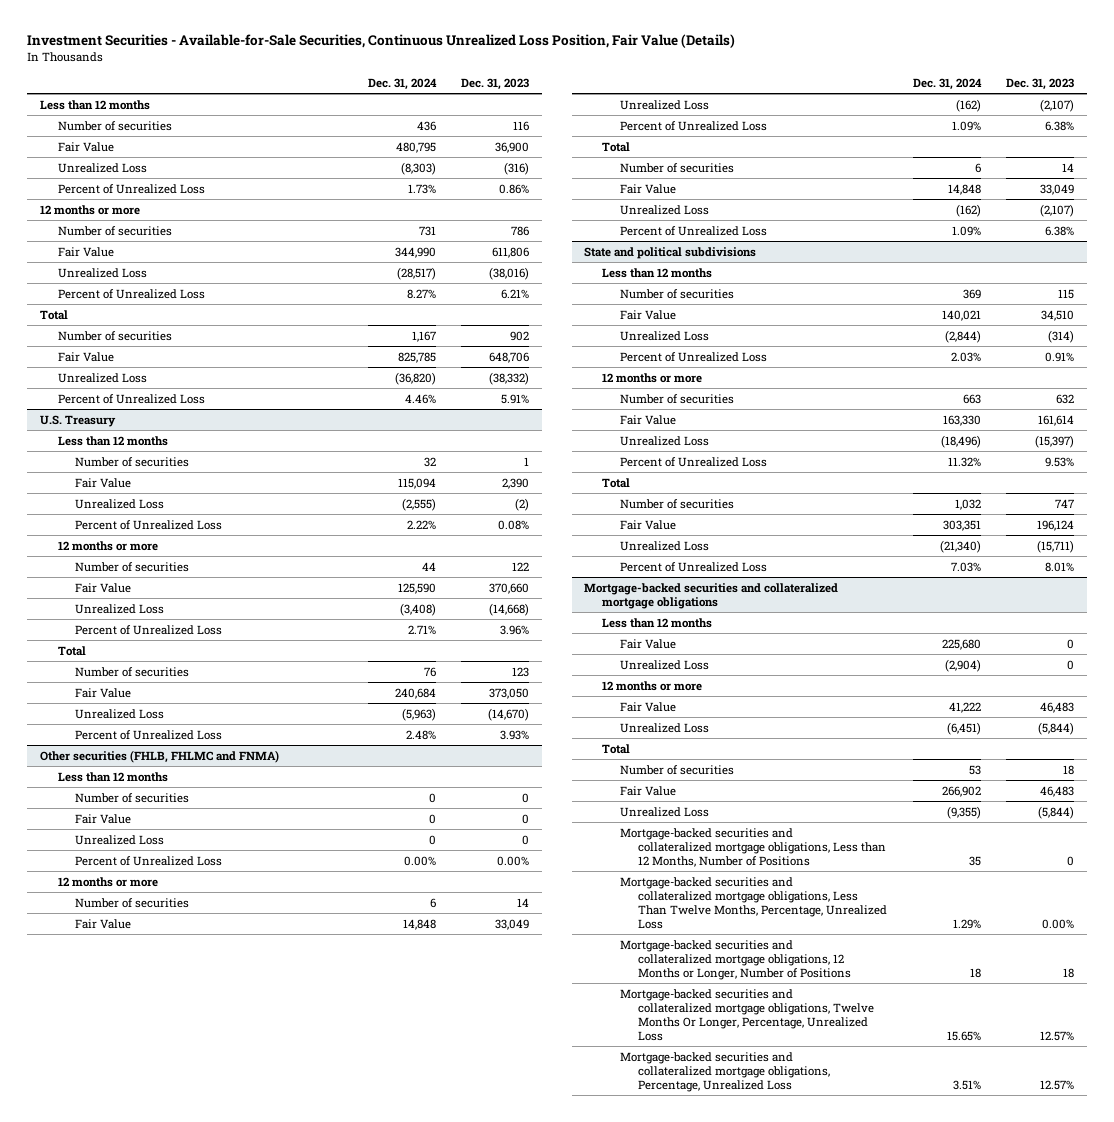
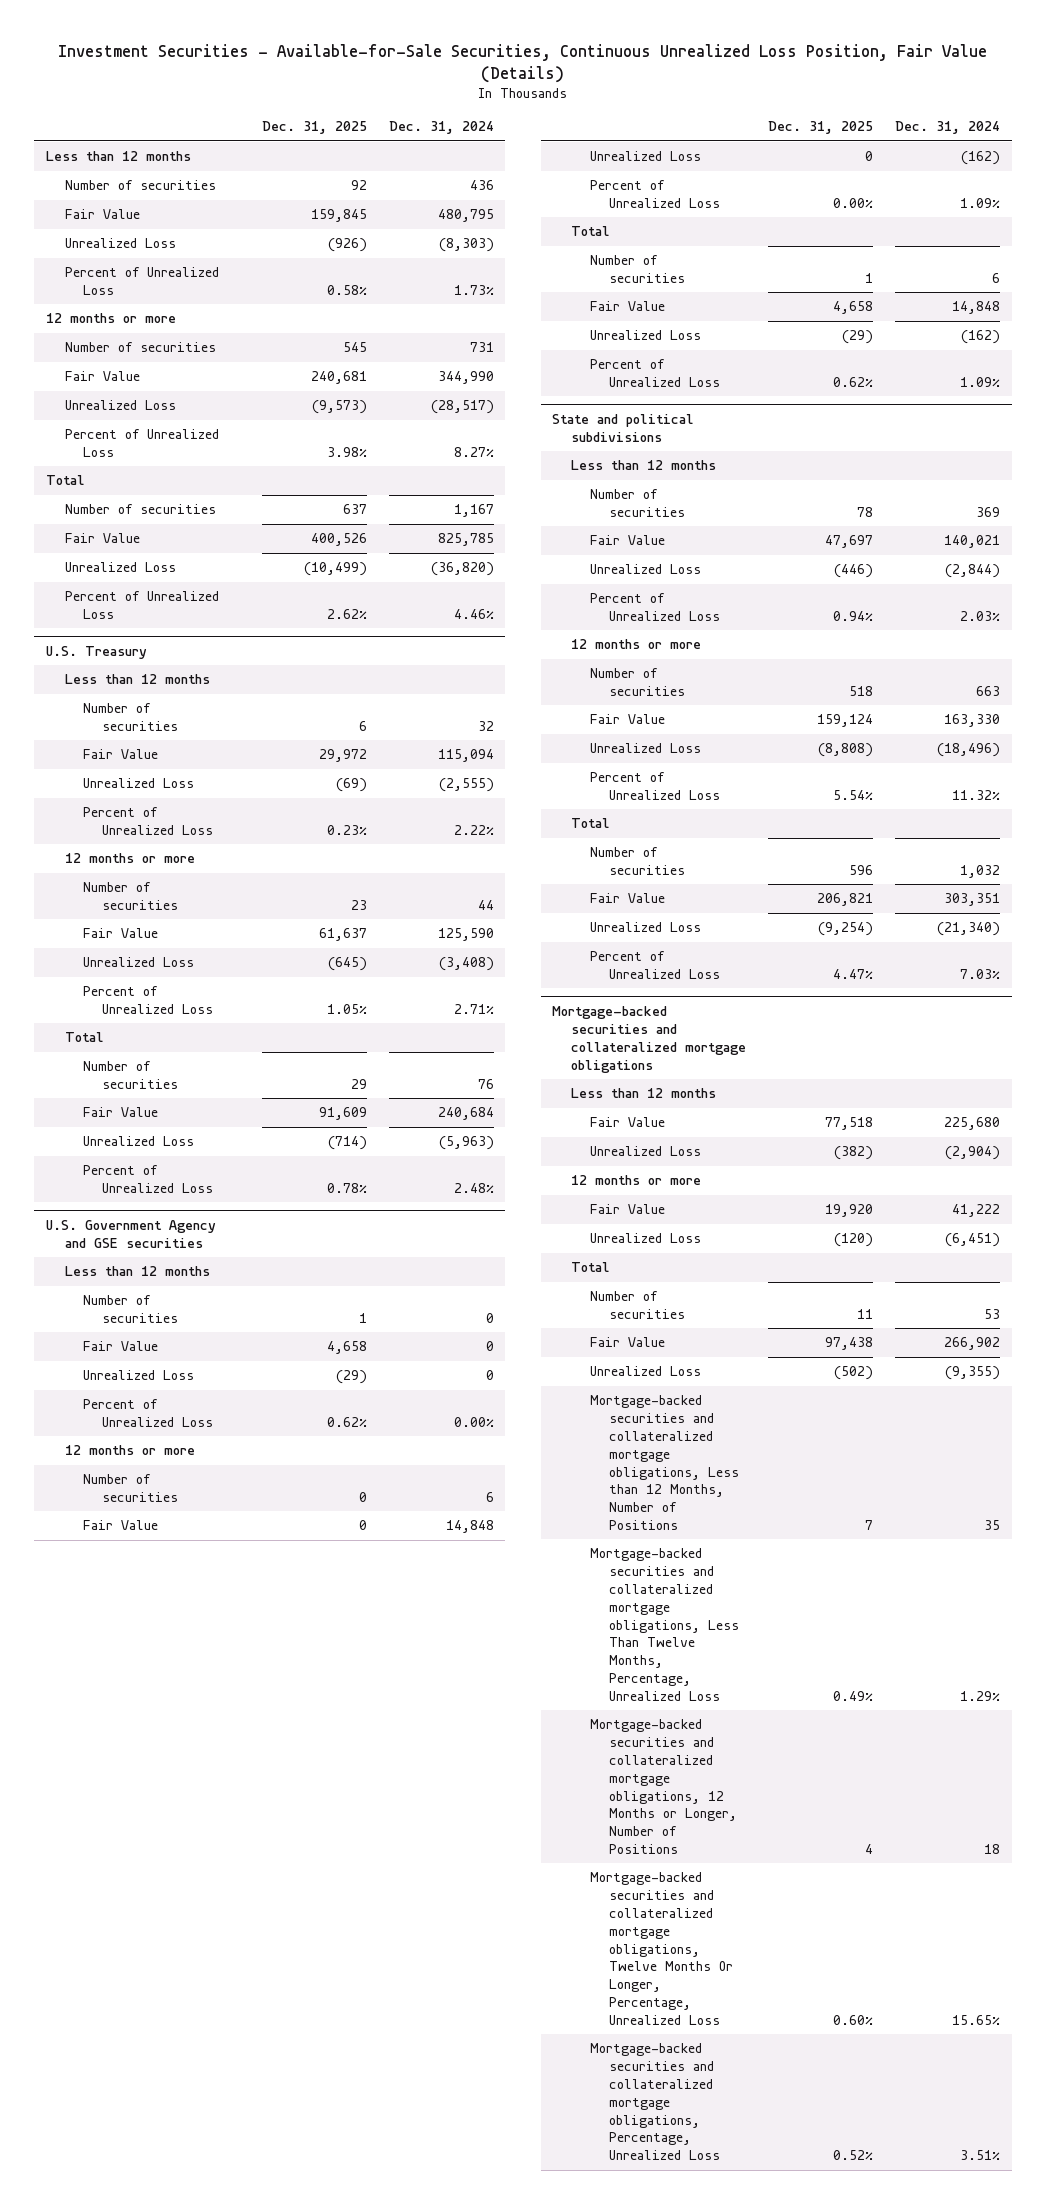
- | Dec. 31, 2024 | Dec. 31, 2023
+ | Dec. 31, 2025 | Dec. 31, 2024
- Other securities (FHLB, FHLMC and FNMA)
+ U.S. Government Agency and GSE securities

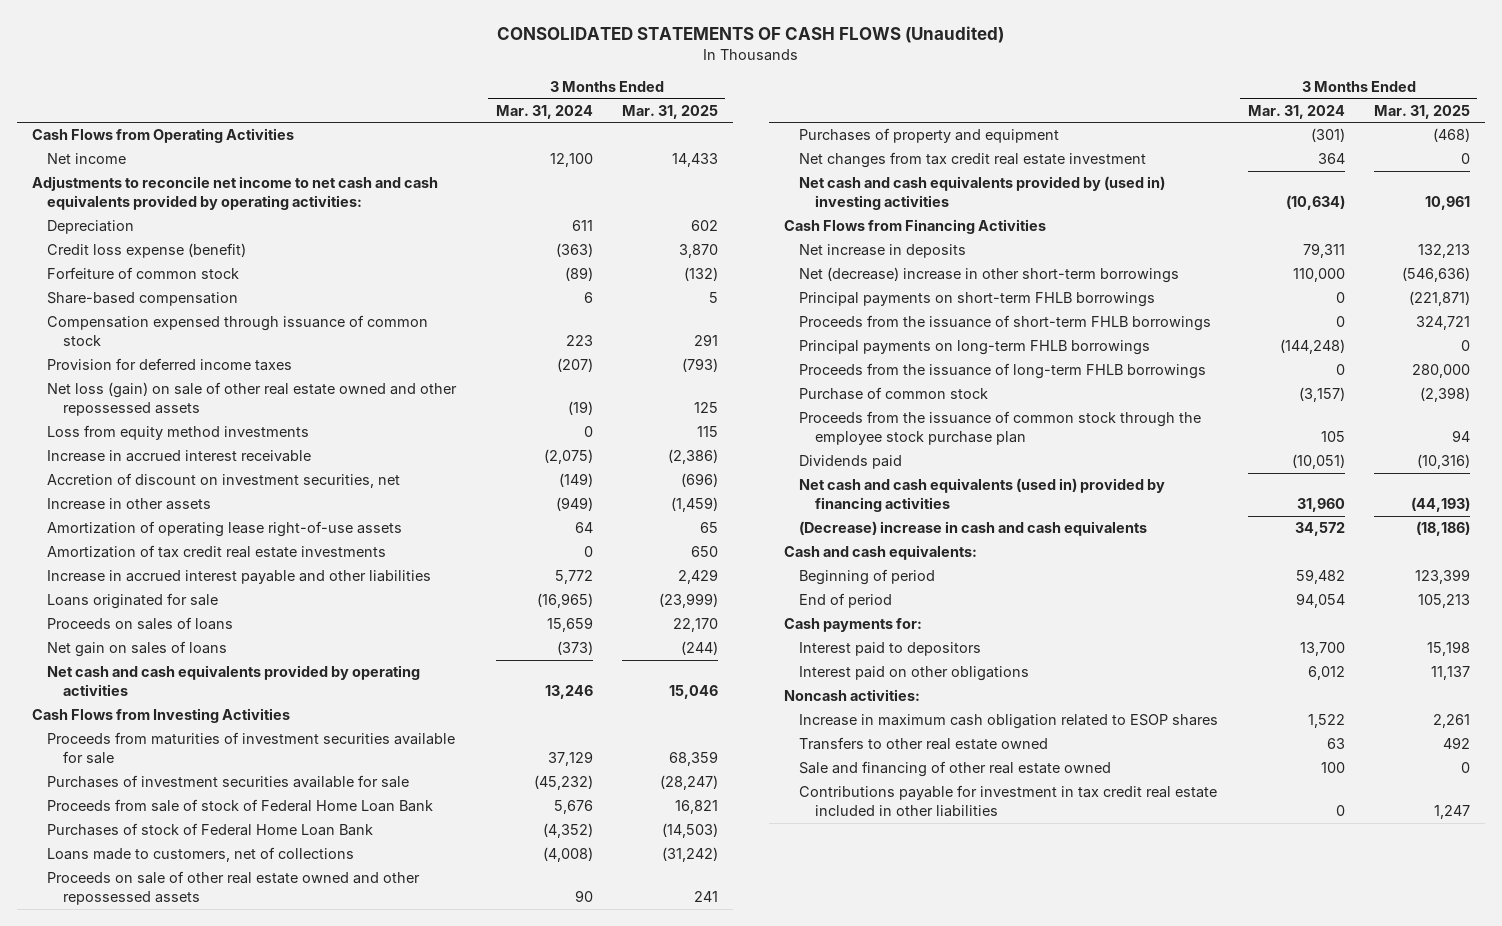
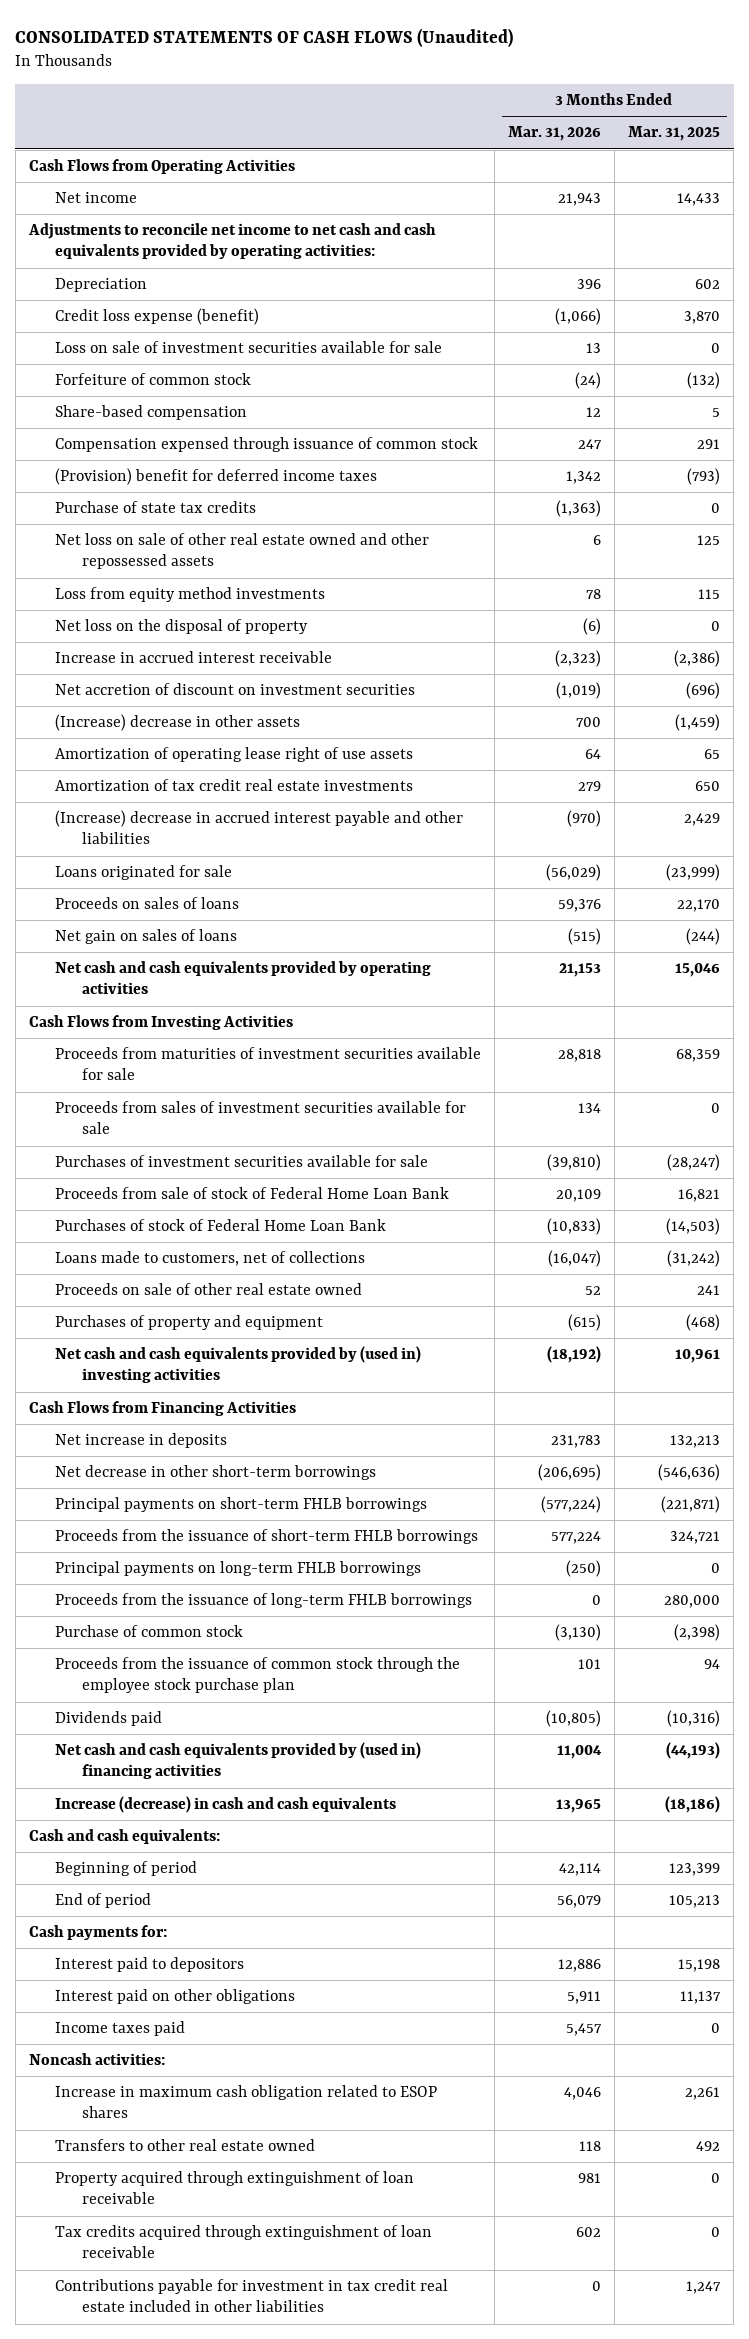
- | 3 Months Ended Mar. 31, 2024 | 3 Months Ended Mar. 31, 2025
+ | 3 Months Ended Mar. 31, 2026 | 3 Months Ended Mar. 31, 2025
+ Loss on sale of investment securities available for sale | 13 | 0
- Provision for deferred income taxes | (207) | (793)
- Net loss (gain) on sale of other real estate owned and other repossessed assets | (19) | 125
+ (Provision) benefit for deferred income taxes | 1,342 | (793)
+ Purchase of state tax credits | (1,363) | 0
+ Net loss on sale of other real estate owned and other repossessed assets | 6 | 125
+ Net loss on the disposal of property | (6) | 0
- Accretion of discount on investment securities, net | (149) | (696)
- Increase in other assets | (949) | (1,459)
- Amortization of operating lease right-of-use assets | 64 | 65
+ Net accretion of discount on investment securities | (1,019) | (696)
+ (Increase) decrease in other assets | 700 | (1,459)
+ Amortization of operating lease right of use assets | 64 | 65
- Increase in accrued interest payable and other liabilities | 5,772 | 2,429
+ (Increase) decrease in accrued interest payable and other liabilities | (970) | 2,429
+ Proceeds from sales of investment securities available for sale | 134 | 0
- Proceeds on sale of other real estate owned and other repossessed assets | 90 | 241
+ Proceeds on sale of other real estate owned | 52 | 241
- Net changes from tax credit real estate investment | 364 | 0
- Net (decrease) increase in other short-term borrowings | 110,000 | (546,636)
+ Net decrease in other short-term borrowings | (206,695) | (546,636)
- Net cash and cash equivalents (used in) provided by financing activities | 31,960 | (44,193)
- (Decrease) increase in cash and cash equivalents | 34,572 | (18,186)
+ Net cash and cash equivalents provided by (used in) financing activities | 11,004 | (44,193)
+ Increase (decrease) in cash and cash equivalents | 13,965 | (18,186)
+ Income taxes paid | 5,457 | 0
- Sale and financing of other real estate owned | 100 | 0
+ Property acquired through extinguishment of loan receivable | 981 | 0
+ Tax credits acquired through extinguishment of loan receivable | 602 | 0

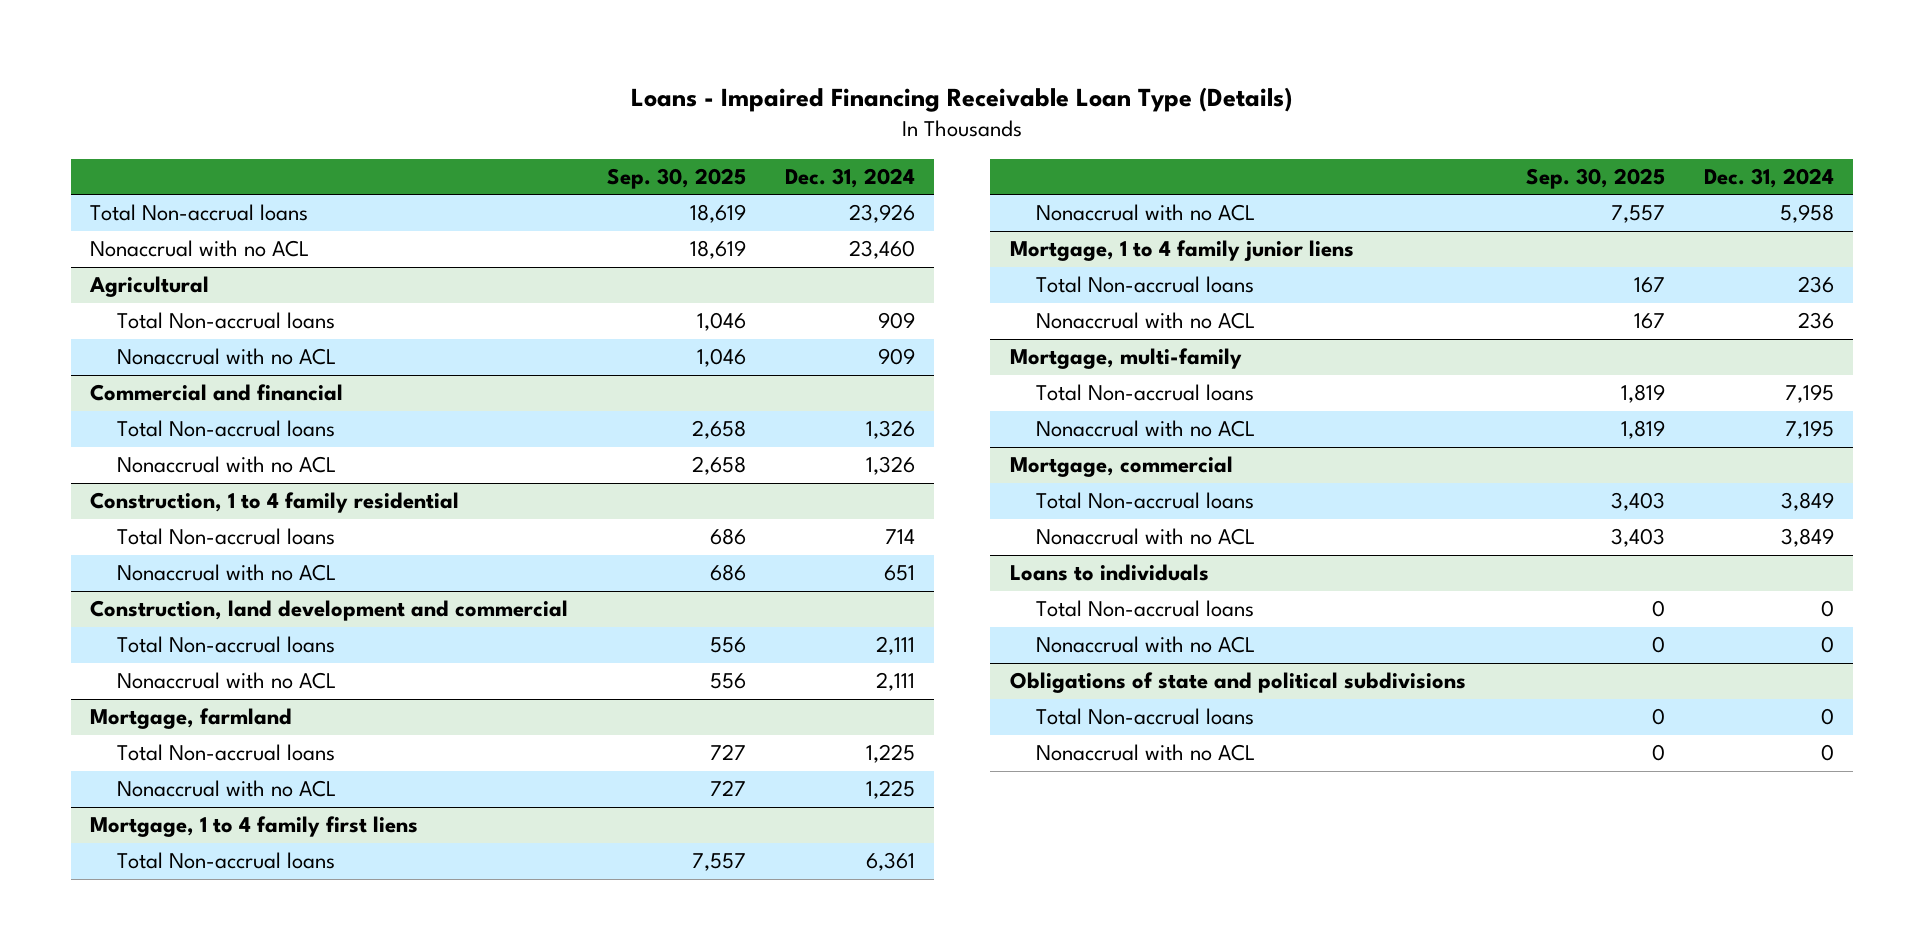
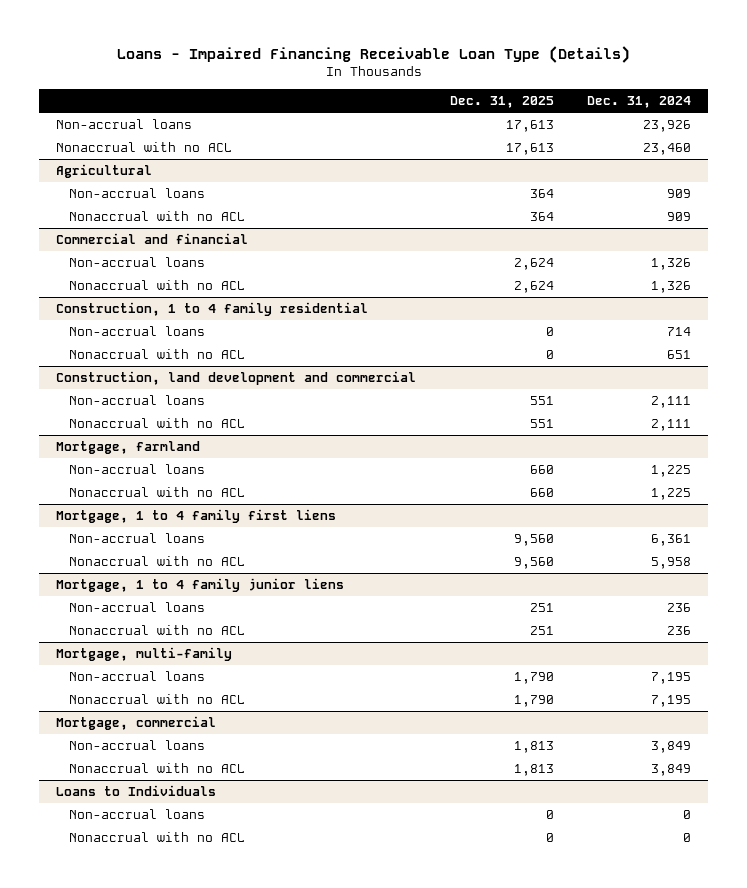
- | Sep. 30, 2025 | Dec. 31, 2024
+ | Dec. 31, 2025 | Dec. 31, 2024
- Total Non-accrual loans | 18,619 | 23,926
+ Non-accrual loans | 17,613 | 23,926
@ Agricultural
- Total Non-accrual loans | 1,046 | 909
+ Non-accrual loans | 364 | 909
@ Commercial and financial
- Total Non-accrual loans | 2,658 | 1,326
+ Non-accrual loans | 2,624 | 1,326
@ Construction, 1 to 4 family residential
- Total Non-accrual loans | 686 | 714
+ Non-accrual loans | 0 | 714
@ Construction, land development and commercial
- Total Non-accrual loans | 556 | 2,111
+ Non-accrual loans | 551 | 2,111
@ Mortgage, farmland
- Total Non-accrual loans | 727 | 1,225
+ Non-accrual loans | 660 | 1,225
@ Mortgage, 1 to 4 family first liens
- Total Non-accrual loans | 7,557 | 6,361
+ Non-accrual loans | 9,560 | 6,361
@ Mortgage, 1 to 4 family junior liens
- Total Non-accrual loans | 167 | 236
+ Non-accrual loans | 251 | 236
@ Mortgage, multi-family
- Total Non-accrual loans | 1,819 | 7,195
+ Non-accrual loans | 1,790 | 7,195
@ Mortgage, commercial
- Total Non-accrual loans | 3,403 | 3,849
+ Non-accrual loans | 1,813 | 3,849
- Loans to individuals
- Total Non-accrual loans | 0 | 0
- Nonaccrual with no ACL | 0 | 0
- Obligations of state and political subdivisions
- Total Non-accrual loans | 0 | 0
+ Loans to Individuals
+ Non-accrual loans | 0 | 0

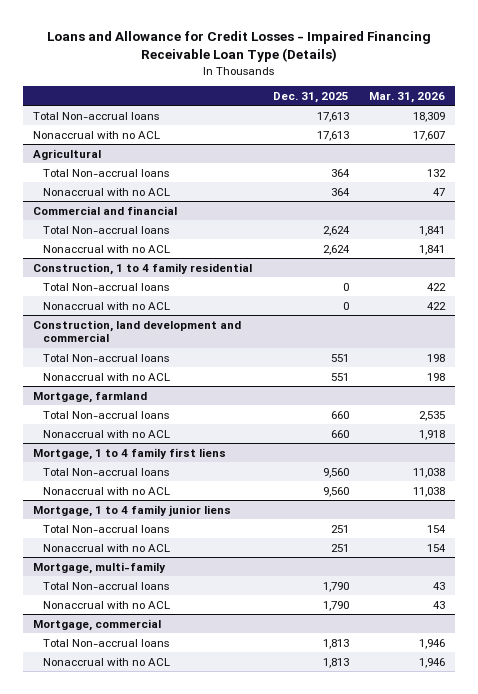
- Loans - Impaired Financing Receivable Loan Type (Details)
+ Loans and Allowance for Credit Losses - Impaired Financing Receivable Loan Type (Details)
- | Dec. 31, 2025 | Dec. 31, 2024
+ | Dec. 31, 2025 | Mar. 31, 2026
- Non-accrual loans | 17,613 | 23,926
+ Total Non-accrual loans | 17,613 | 18,309
@ Agricultural
- Non-accrual loans | 364 | 909
+ Total Non-accrual loans | 364 | 132
@ Commercial and financial
- Non-accrual loans | 2,624 | 1,326
+ Total Non-accrual loans | 2,624 | 1,841
@ Construction, 1 to 4 family residential
- Non-accrual loans | 0 | 714
+ Total Non-accrual loans | 0 | 422
@ Construction, land development and commercial
- Non-accrual loans | 551 | 2,111
+ Total Non-accrual loans | 551 | 198
@ Mortgage, farmland
- Non-accrual loans | 660 | 1,225
+ Total Non-accrual loans | 660 | 2,535
@ Mortgage, 1 to 4 family first liens
- Non-accrual loans | 9,560 | 6,361
+ Total Non-accrual loans | 9,560 | 11,038
@ Mortgage, 1 to 4 family junior liens
- Non-accrual loans | 251 | 236
+ Total Non-accrual loans | 251 | 154
@ Mortgage, multi-family
- Non-accrual loans | 1,790 | 7,195
+ Total Non-accrual loans | 1,790 | 43
@ Mortgage, commercial
- Non-accrual loans | 1,813 | 3,849
+ Total Non-accrual loans | 1,813 | 1,946
- Loans to Individuals
- Non-accrual loans | 0 | 0
- Nonaccrual with no ACL | 0 | 0

